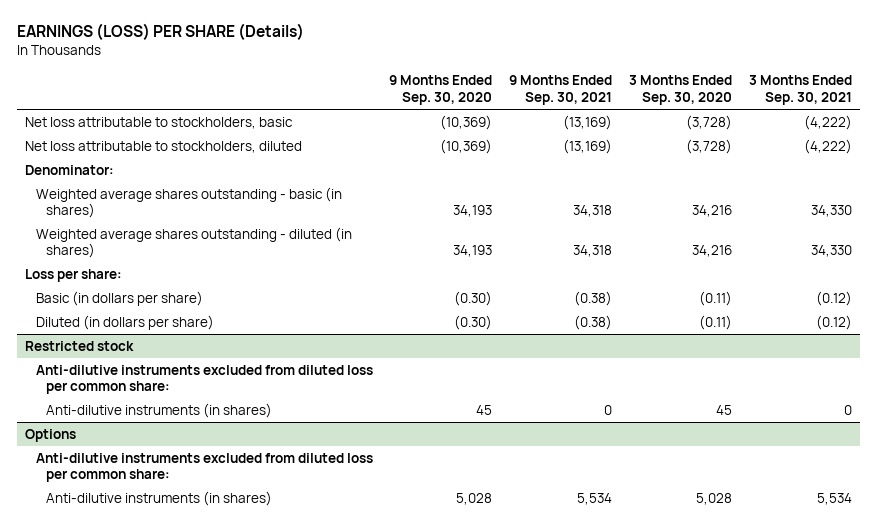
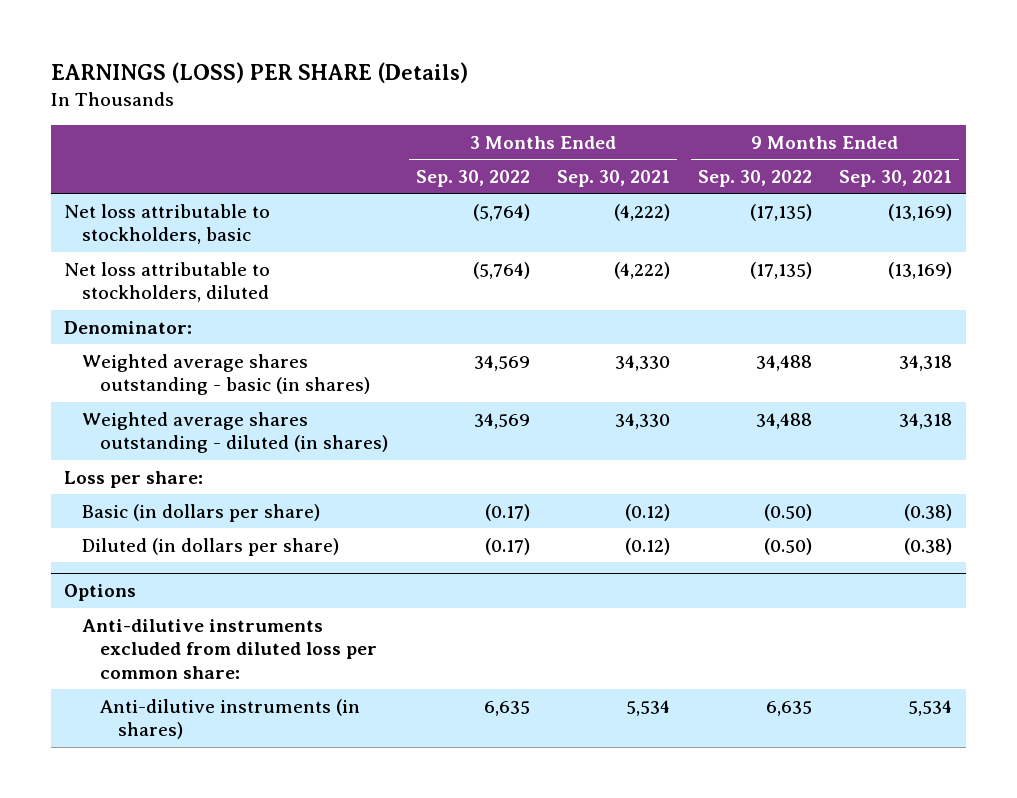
- | 9 Months Ended Sep. 30, 2020 | 9 Months Ended Sep. 30, 2021 | 3 Months Ended Sep. 30, 2020 | 3 Months Ended Sep. 30, 2021
+ | 3 Months Ended Sep. 30, 2022 | 3 Months Ended Sep. 30, 2021 | 9 Months Ended Sep. 30, 2022 | 9 Months Ended Sep. 30, 2021
- Restricted stock
- Anti-dilutive instruments excluded from diluted loss per common share:
- Anti-dilutive instruments (in shares) | 45 | 0 | 45 | 0

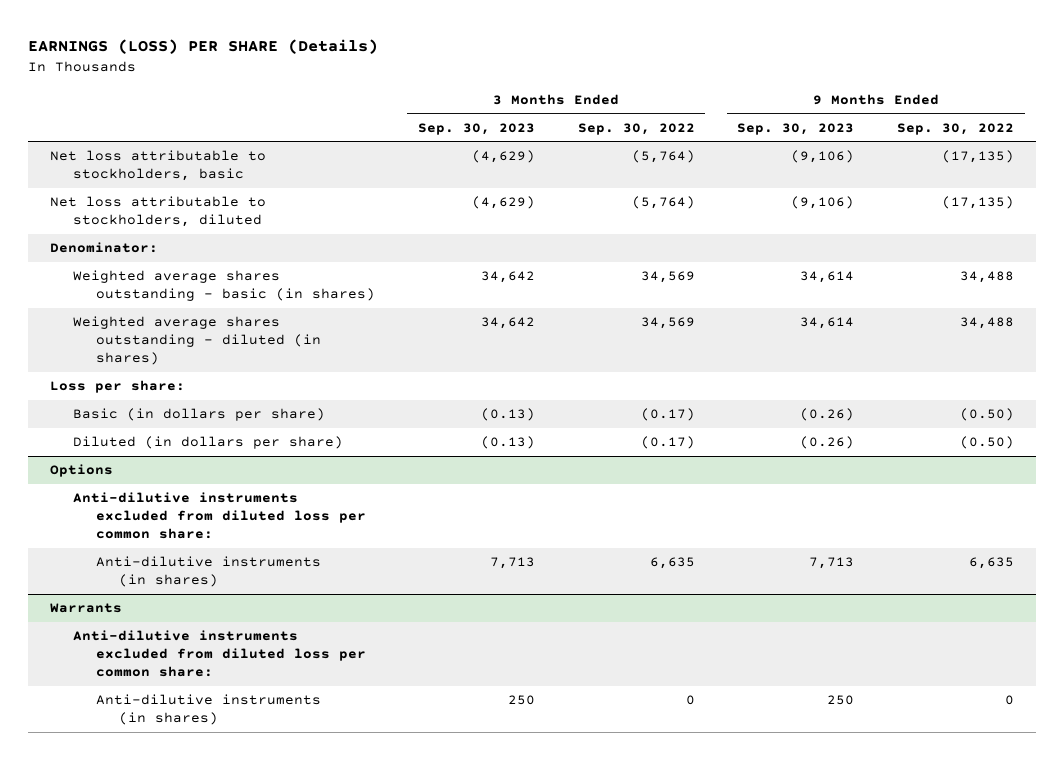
- | 3 Months Ended Sep. 30, 2022 | 3 Months Ended Sep. 30, 2021 | 9 Months Ended Sep. 30, 2022 | 9 Months Ended Sep. 30, 2021
+ | 3 Months Ended Sep. 30, 2023 | 3 Months Ended Sep. 30, 2022 | 9 Months Ended Sep. 30, 2023 | 9 Months Ended Sep. 30, 2022
+ Warrants
+ Anti-dilutive instruments excluded from diluted loss per common share:
+ Anti-dilutive instruments (in shares) | 250 | 0 | 250 | 0

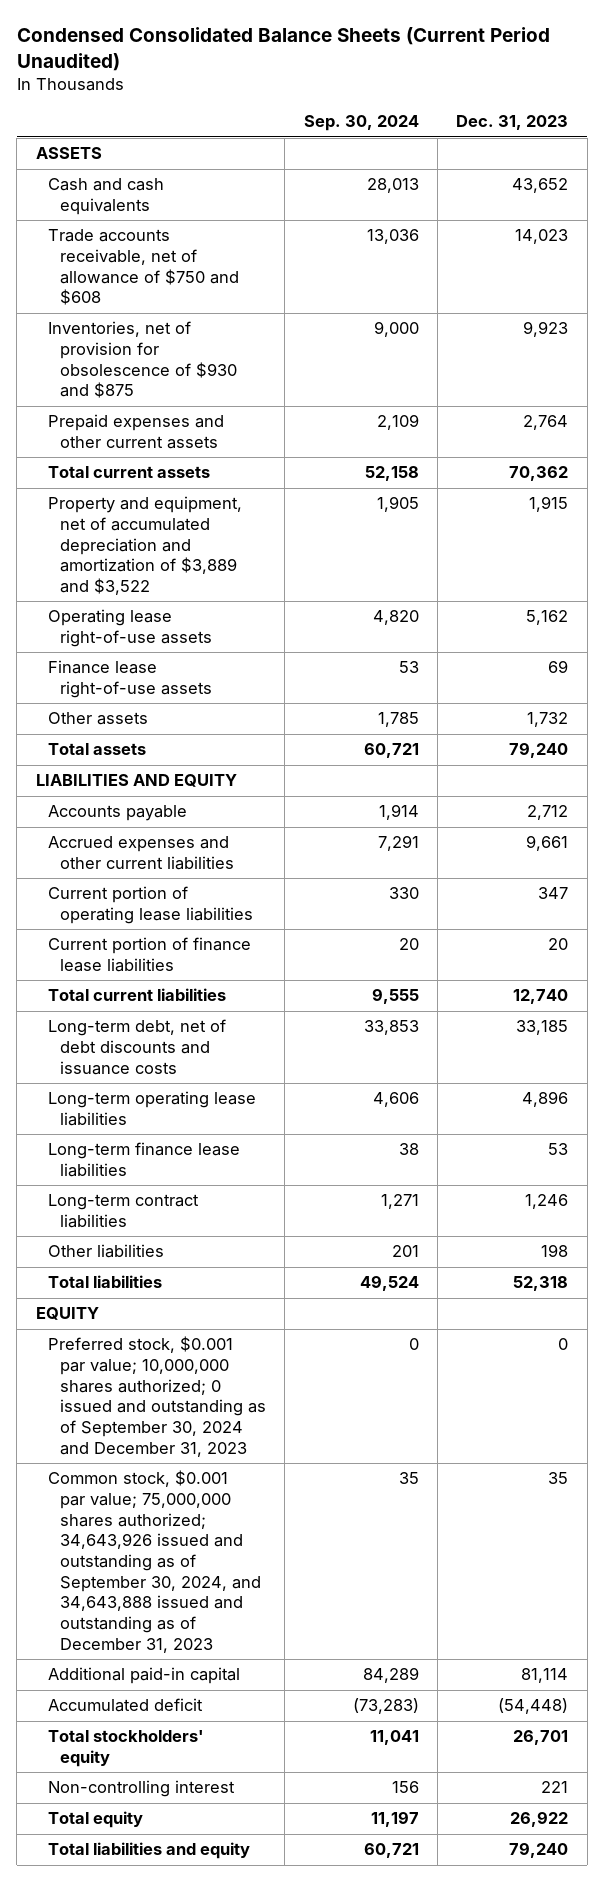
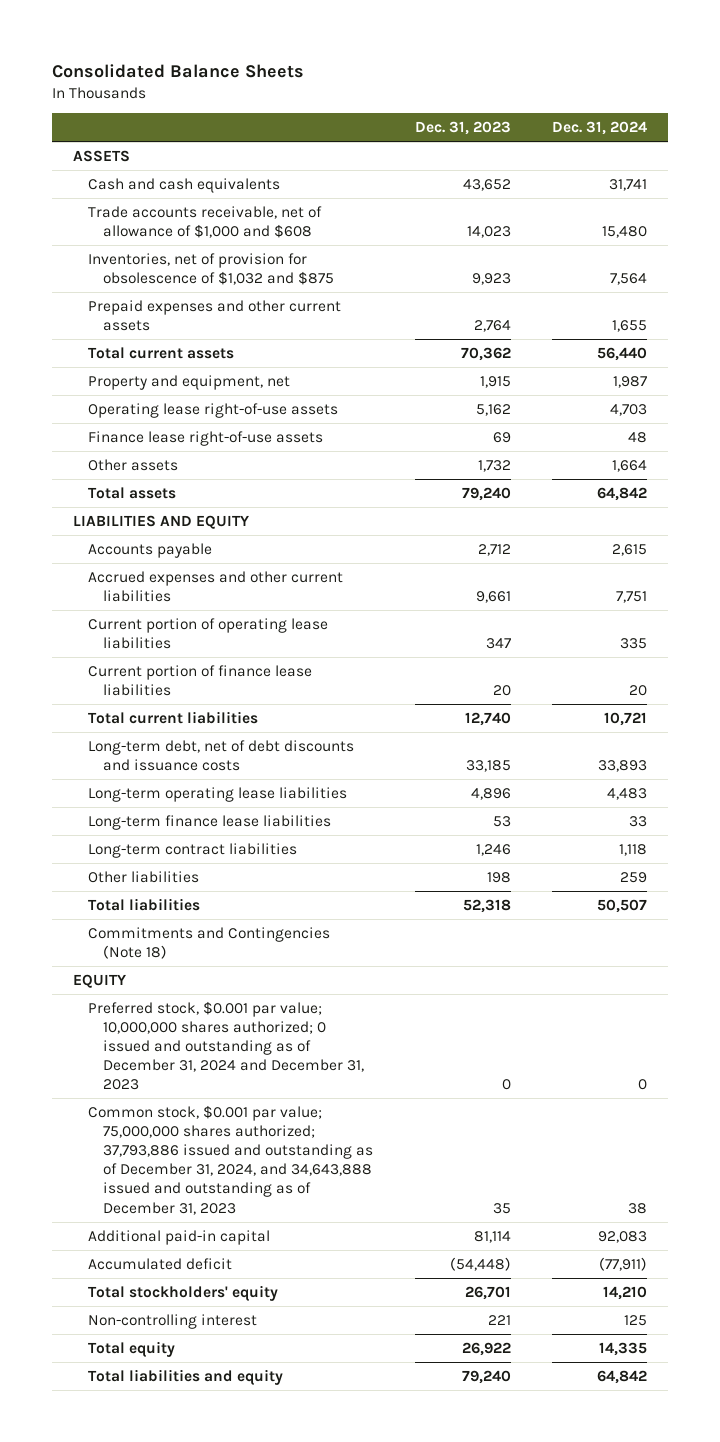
- Condensed Consolidated Balance Sheets (Current Period Unaudited)
+ Consolidated Balance Sheets
- | Sep. 30, 2024 | Dec. 31, 2023
+ | Dec. 31, 2023 | Dec. 31, 2024
- Trade accounts receivable, net of allowance of $750 and $608 | 13,036 | 14,023
- Inventories, net of provision for obsolescence of $930 and $875 | 9,000 | 9,923
+ Trade accounts receivable, net of allowance of $1,000 and $608 | 14,023 | 15,480
+ Inventories, net of provision for obsolescence of $1,032 and $875 | 9,923 | 7,564
- Property and equipment, net of accumulated depreciation and amortization of $3,889 and $3,522 | 1,905 | 1,915
+ Property and equipment, net | 1,915 | 1,987
+ Commitments and Contingencies (Note 18)
- Preferred stock, $0.001 par value; 10,000,000 shares authorized; 0 issued and outstanding as of September 30, 2024 and December 31, 2023 | 0 | 0
- Common stock, $0.001 par value; 75,000,000 shares authorized; 34,643,926 issued and outstanding as of September 30, 2024, and 34,643,888 issued and outstanding as of December 31, 2023 | 35 | 35
+ Preferred stock, $0.001 par value; 10,000,000 shares authorized; 0 issued and outstanding as of December 31, 2024 and December 31, 2023 | 0 | 0
+ Common stock, $0.001 par value; 75,000,000 shares authorized; 37,793,886 issued and outstanding as of December 31, 2024, and 34,643,888 issued and outstanding as of December 31, 2023 | 35 | 38

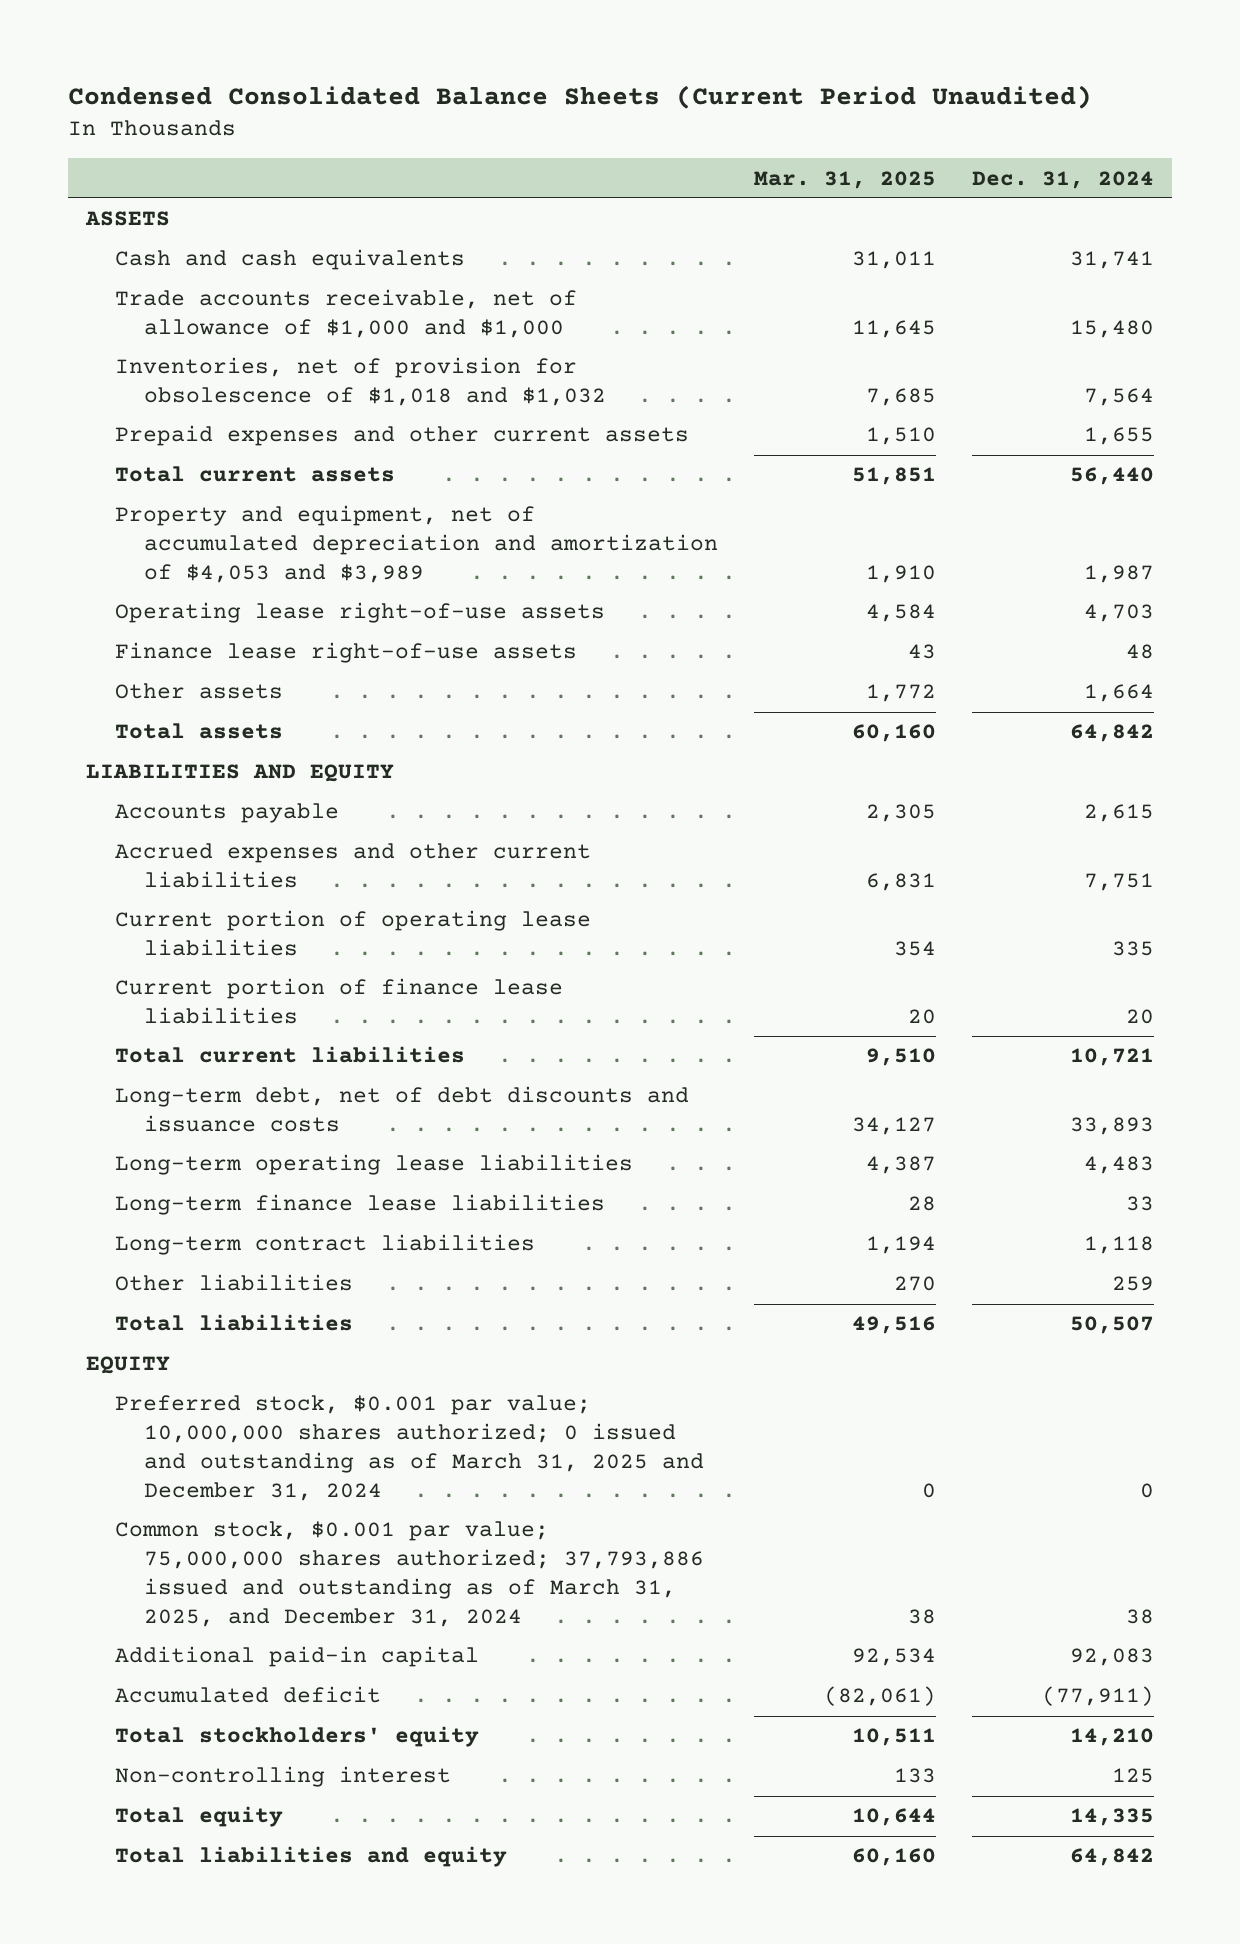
- Consolidated Balance Sheets
+ Condensed Consolidated Balance Sheets (Current Period Unaudited)
- | Dec. 31, 2023 | Dec. 31, 2024
+ | Mar. 31, 2025 | Dec. 31, 2024
- Trade accounts receivable, net of allowance of $1,000 and $608 | 14,023 | 15,480
- Inventories, net of provision for obsolescence of $1,032 and $875 | 9,923 | 7,564
+ Trade accounts receivable, net of allowance of $1,000 and $1,000 | 11,645 | 15,480
+ Inventories, net of provision for obsolescence of $1,018 and $1,032 | 7,685 | 7,564
- Property and equipment, net | 1,915 | 1,987
+ Property and equipment, net of accumulated depreciation and amortization of $4,053 and $3,989 | 1,910 | 1,987
- Commitments and Contingencies (Note 18)
- Preferred stock, $0.001 par value; 10,000,000 shares authorized; 0 issued and outstanding as of December 31, 2024 and December 31, 2023 | 0 | 0
- Common stock, $0.001 par value; 75,000,000 shares authorized; 37,793,886 issued and outstanding as of December 31, 2024, and 34,643,888 issued and outstanding as of December 31, 2023 | 35 | 38
+ Preferred stock, $0.001 par value; 10,000,000 shares authorized; 0 issued and outstanding as of March 31, 2025 and December 31, 2024 | 0 | 0
+ Common stock, $0.001 par value; 75,000,000 shares authorized; 37,793,886 issued and outstanding as of March 31, 2025, and December 31, 2024 | 38 | 38

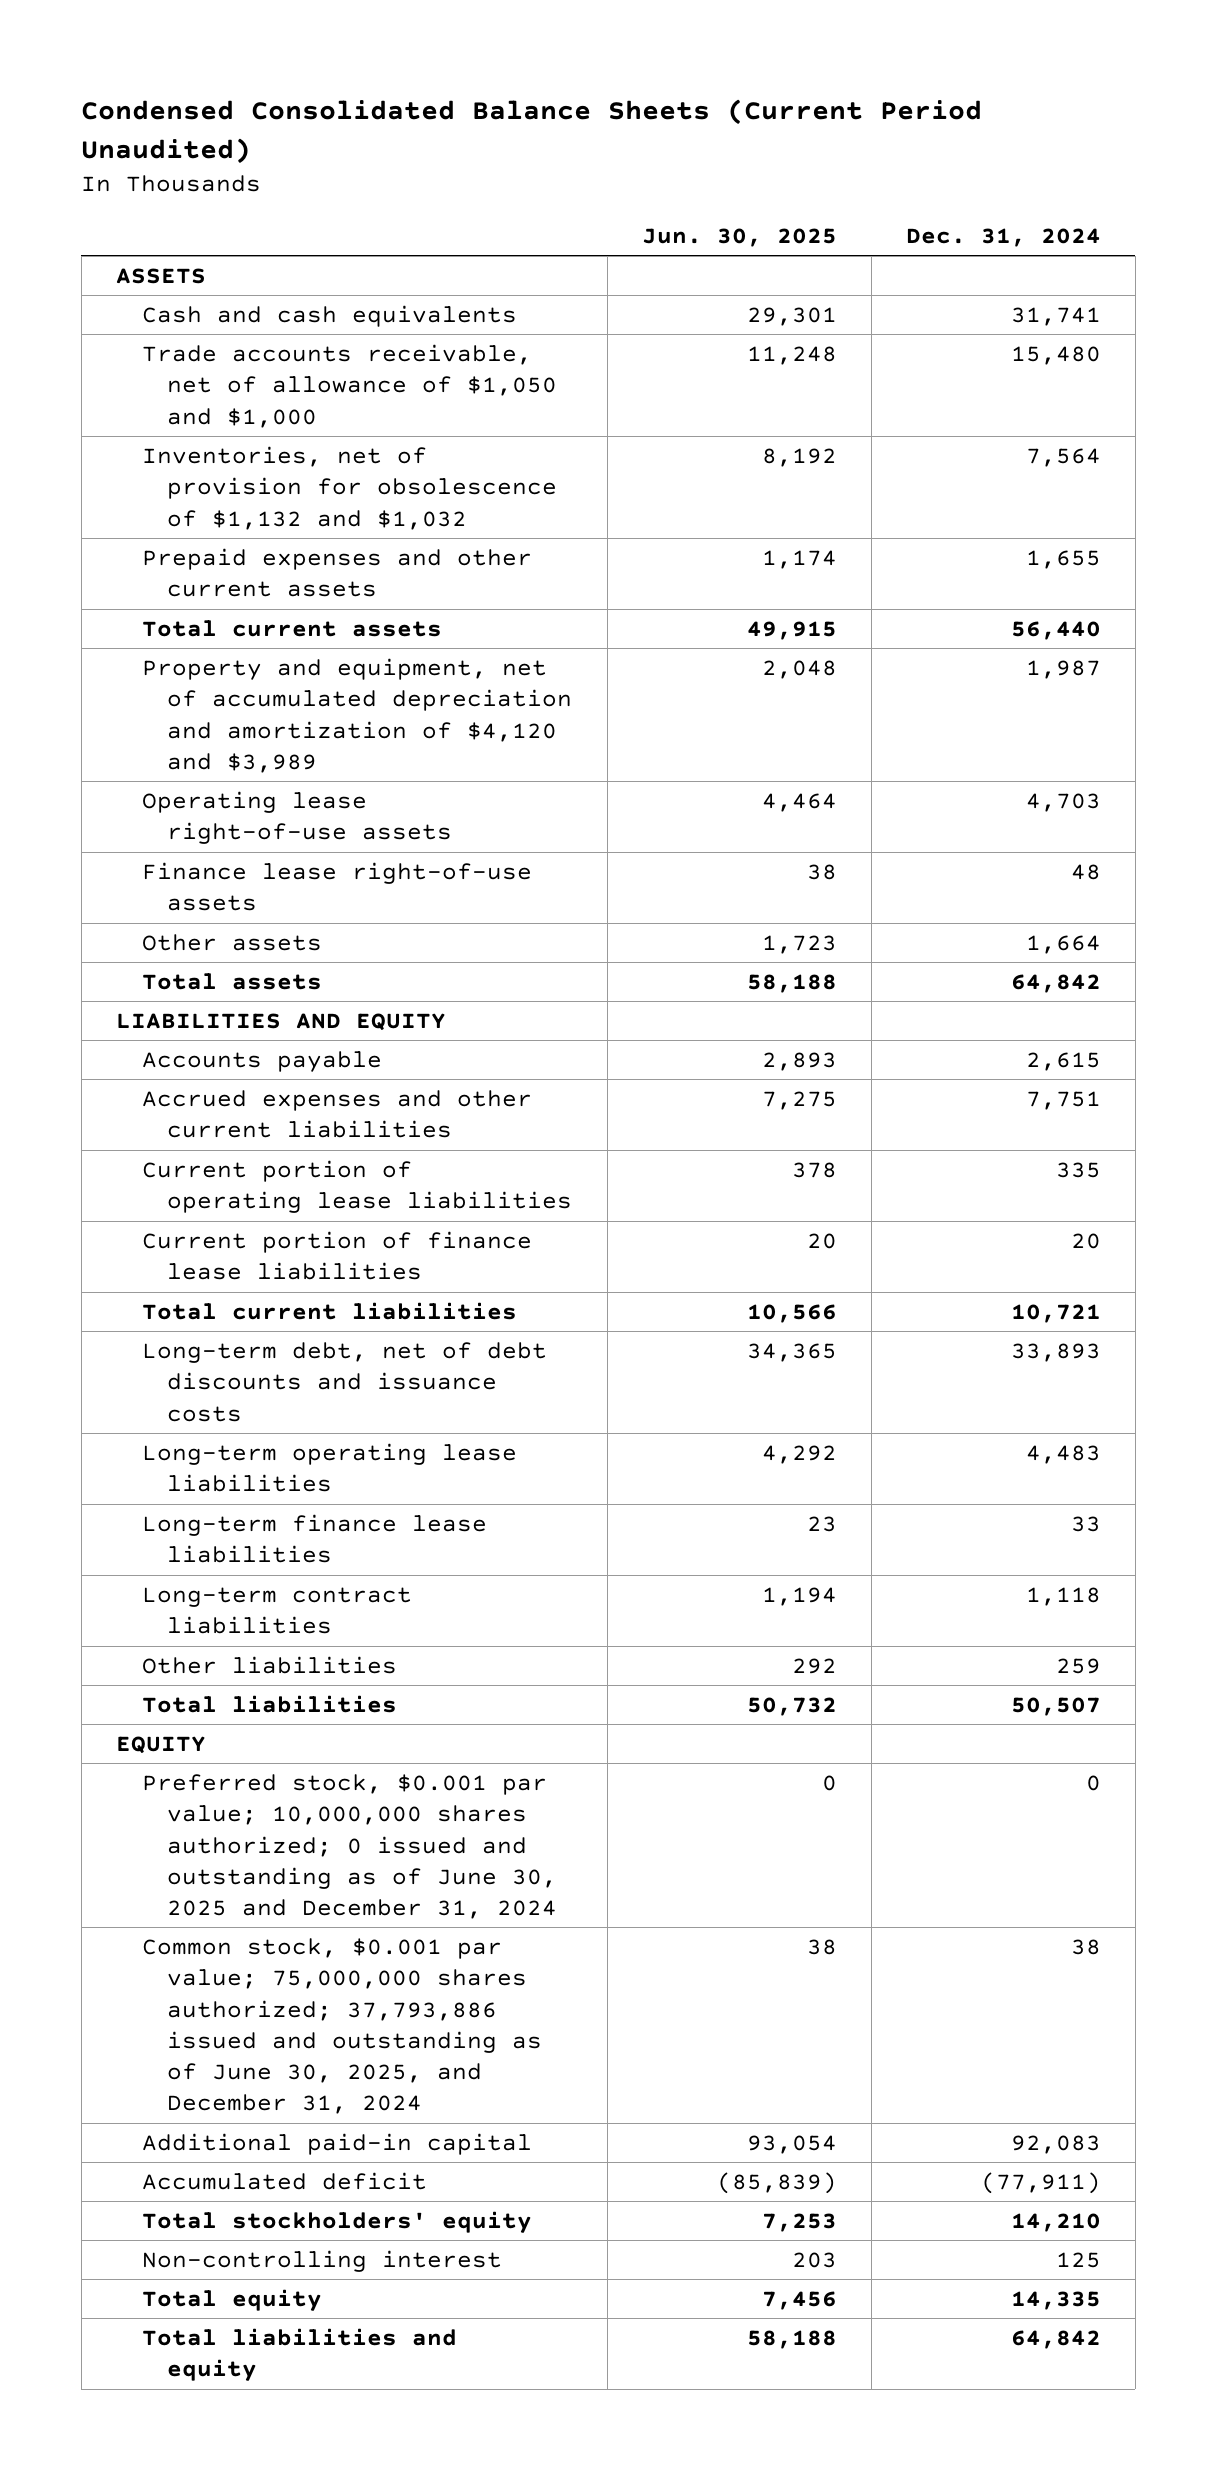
- | Mar. 31, 2025 | Dec. 31, 2024
+ | Jun. 30, 2025 | Dec. 31, 2024
- Trade accounts receivable, net of allowance of $1,000 and $1,000 | 11,645 | 15,480
- Inventories, net of provision for obsolescence of $1,018 and $1,032 | 7,685 | 7,564
+ Trade accounts receivable, net of allowance of $1,050 and $1,000 | 11,248 | 15,480
+ Inventories, net of provision for obsolescence of $1,132 and $1,032 | 8,192 | 7,564
- Property and equipment, net of accumulated depreciation and amortization of $4,053 and $3,989 | 1,910 | 1,987
+ Property and equipment, net of accumulated depreciation and amortization of $4,120 and $3,989 | 2,048 | 1,987
- Preferred stock, $0.001 par value; 10,000,000 shares authorized; 0 issued and outstanding as of March 31, 2025 and December 31, 2024 | 0 | 0
- Common stock, $0.001 par value; 75,000,000 shares authorized; 37,793,886 issued and outstanding as of March 31, 2025, and December 31, 2024 | 38 | 38
+ Preferred stock, $0.001 par value; 10,000,000 shares authorized; 0 issued and outstanding as of June 30, 2025 and December 31, 2024 | 0 | 0
+ Common stock, $0.001 par value; 75,000,000 shares authorized; 37,793,886 issued and outstanding as of June 30, 2025, and December 31, 2024 | 38 | 38

